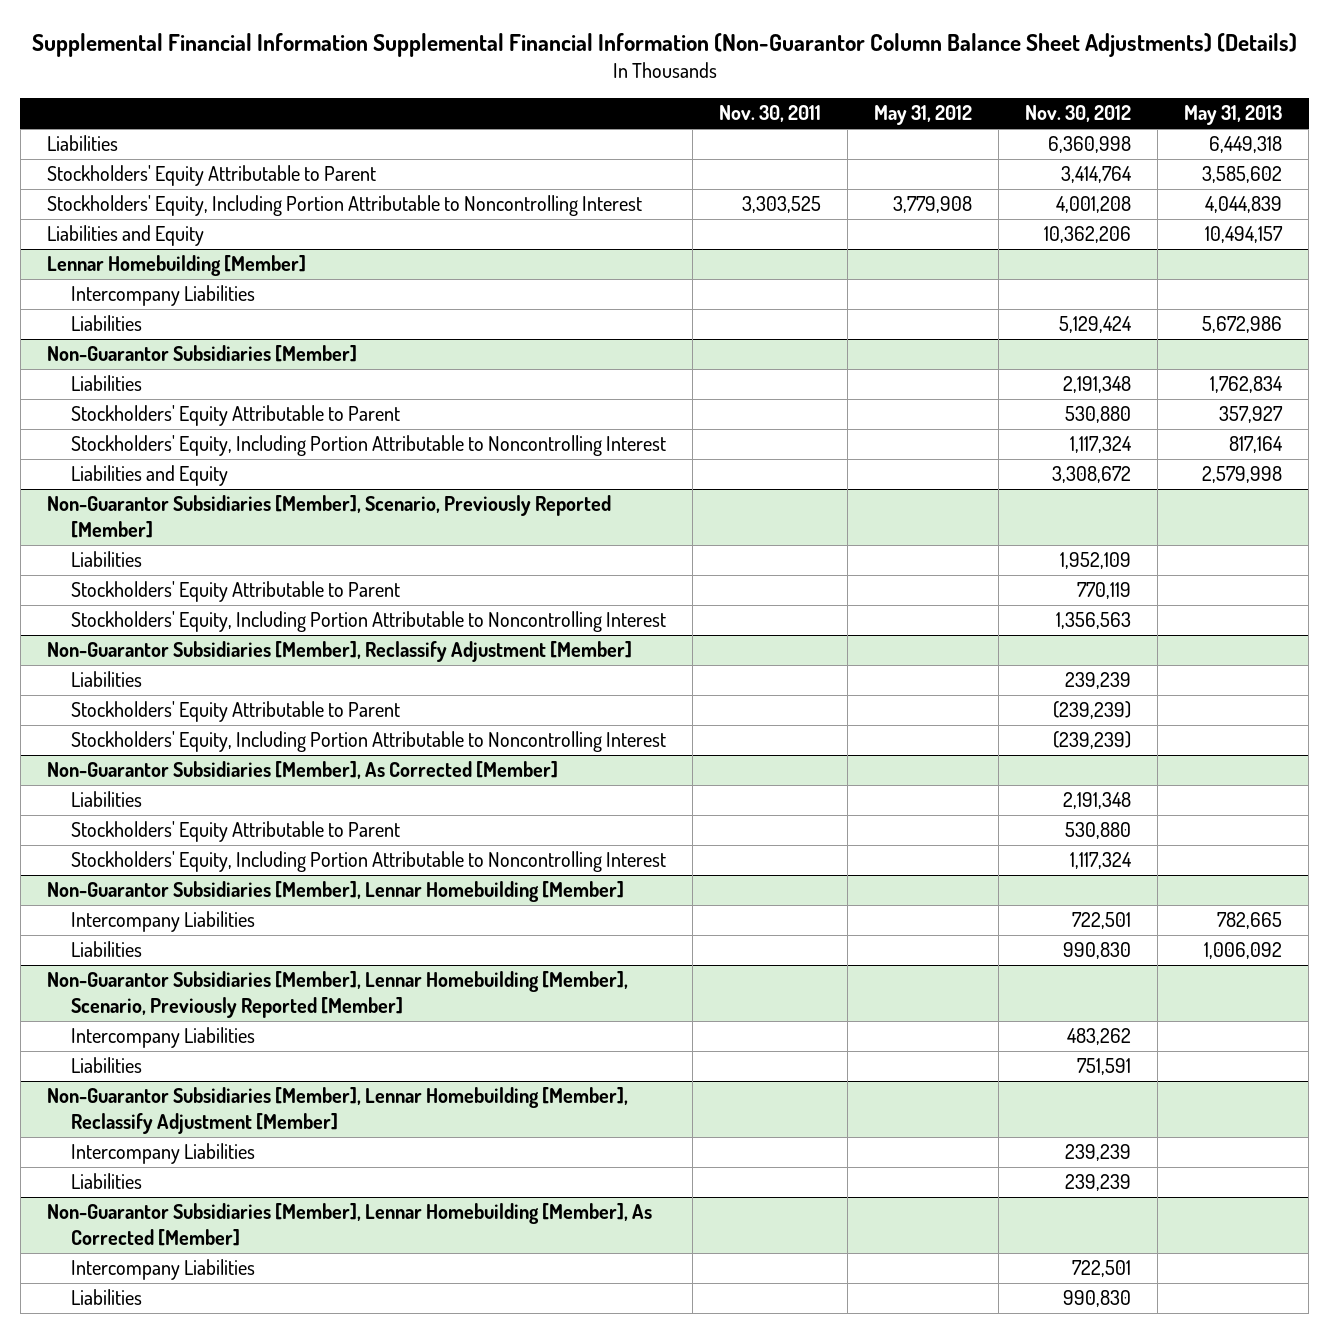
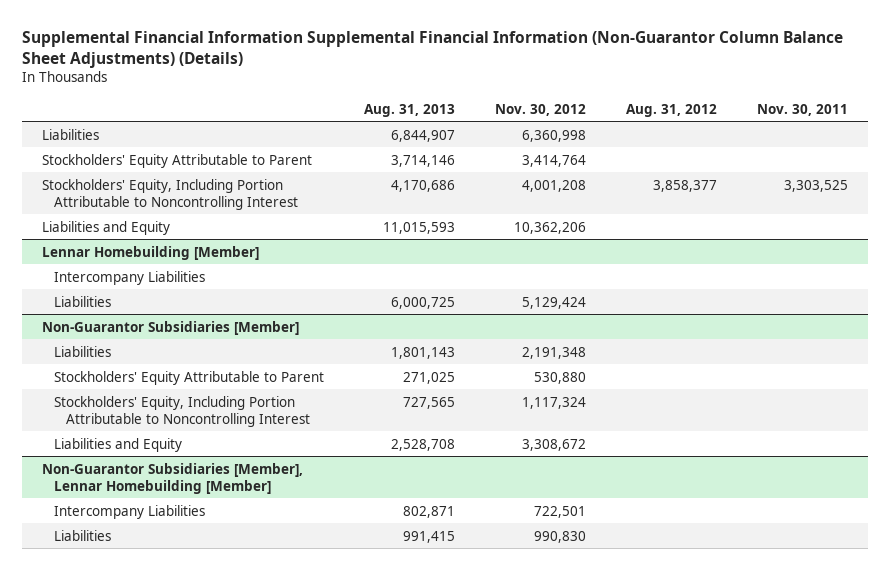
- | Nov. 30, 2011 | May 31, 2012 | Nov. 30, 2012 | May 31, 2013
+ | Aug. 31, 2013 | Nov. 30, 2012 | Aug. 31, 2012 | Nov. 30, 2011
- Non-Guarantor Subsidiaries [Member], Scenario, Previously Reported [Member]
- Liabilities | | | 1,952,109 |
- Stockholders' Equity Attributable to Parent | | | 770,119 |
- Stockholders' Equity, Including Portion Attributable to Noncontrolling Interest | | | 1,356,563 |
- Non-Guarantor Subsidiaries [Member], Reclassify Adjustment [Member]
- Liabilities | | | 239,239 |
- Stockholders' Equity Attributable to Parent | | | (239,239) |
- Stockholders' Equity, Including Portion Attributable to Noncontrolling Interest | | | (239,239) |
- Non-Guarantor Subsidiaries [Member], As Corrected [Member]
- Liabilities | | | 2,191,348 |
- Stockholders' Equity Attributable to Parent | | | 530,880 |
- Stockholders' Equity, Including Portion Attributable to Noncontrolling Interest | | | 1,117,324 |
- Non-Guarantor Subsidiaries [Member], Lennar Homebuilding [Member], Scenario, Previously Reported [Member]
- Intercompany Liabilities | | | 483,262 |
- Liabilities | | | 751,591 |
- Non-Guarantor Subsidiaries [Member], Lennar Homebuilding [Member], Reclassify Adjustment [Member]
- Intercompany Liabilities | | | 239,239 |
- Liabilities | | | 239,239 |
- Non-Guarantor Subsidiaries [Member], Lennar Homebuilding [Member], As Corrected [Member]
- Intercompany Liabilities | | | 722,501 |
- Liabilities | | | 990,830 |

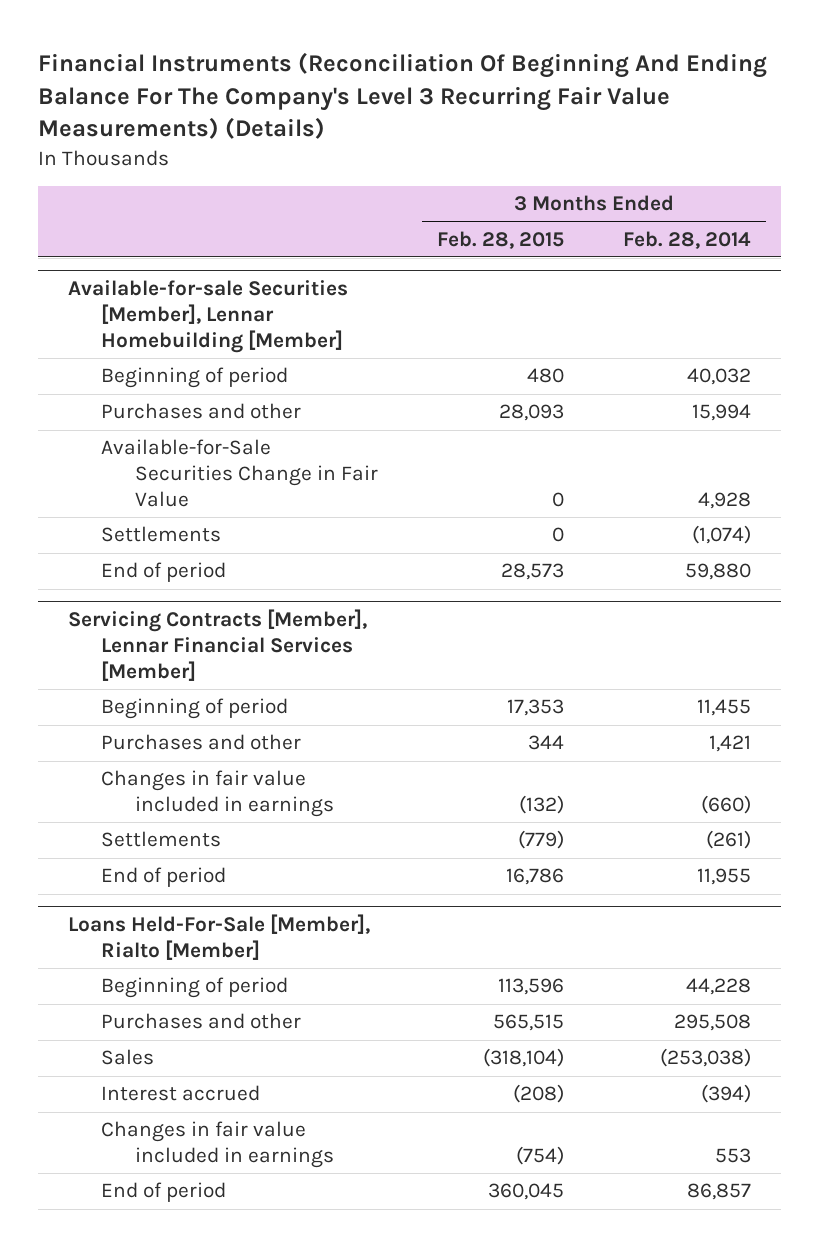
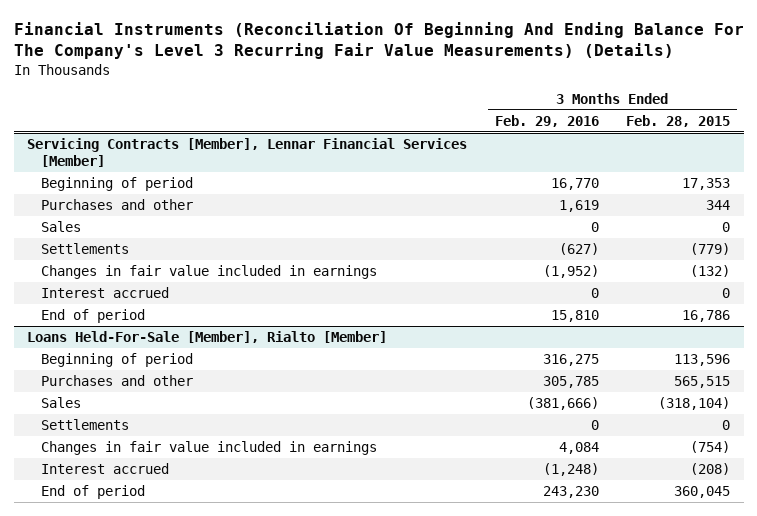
- | 3 Months Ended Feb. 28, 2015 | 3 Months Ended Feb. 28, 2014
+ | 3 Months Ended Feb. 29, 2016 | 3 Months Ended Feb. 28, 2015
- Available-for-sale Securities [Member], Lennar Homebuilding [Member]
- Beginning of period | 480 | 40,032
- Purchases and other | 28,093 | 15,994
- Available-for-Sale Securities Change in Fair Value | 0 | 4,928
- Settlements | 0 | (1,074)
- End of period | 28,573 | 59,880
@ Servicing Contracts [Member], Lennar Financial Services [Member]
+ Sales | 0 | 0
moved down: Changes in fair value included in earnings | (1,952) | (132)
+ Interest accrued | 0 | 0
@ Loans Held-For-Sale [Member], Rialto [Member]
+ Settlements | 0 | 0
moved down: Interest accrued | (1,248) | (208)

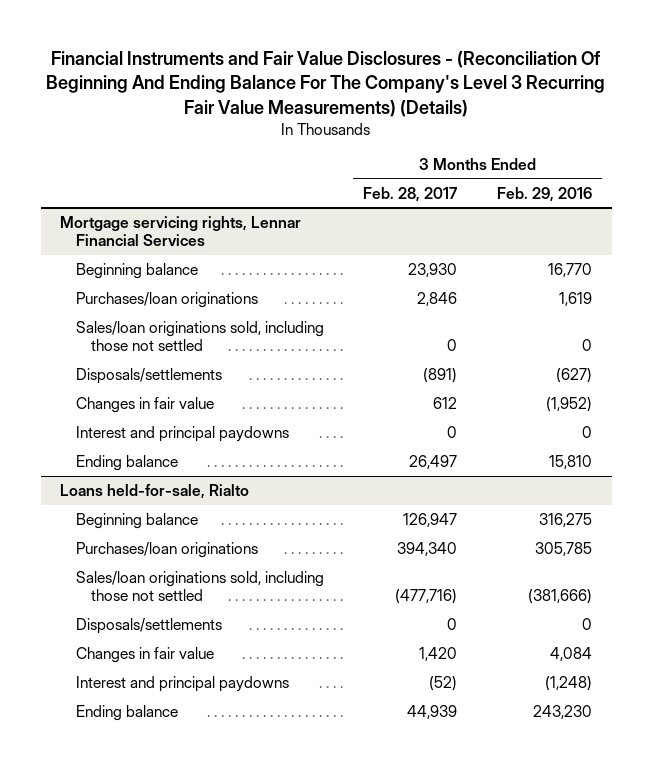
- Financial Instruments (Reconciliation Of Beginning And Ending Balance For The Company's Level 3 Recurring Fair Value Measurements) (Details)
+ Financial Instruments and Fair Value Disclosures - (Reconciliation Of Beginning And Ending Balance For The Company's Level 3 Recurring Fair Value Measurements) (Details)
- | 3 Months Ended Feb. 29, 2016 | 3 Months Ended Feb. 28, 2015
+ | 3 Months Ended Feb. 28, 2017 | 3 Months Ended Feb. 29, 2016
- Servicing Contracts [Member], Lennar Financial Services [Member]
- Beginning of period | 16,770 | 17,353
- Purchases and other | 1,619 | 344
- Sales | 0 | 0
- Settlements | (627) | (779)
- Changes in fair value included in earnings | (1,952) | (132)
- Interest accrued | 0 | 0
- End of period | 15,810 | 16,786
- Loans Held-For-Sale [Member], Rialto [Member]
- Beginning of period | 316,275 | 113,596
- Purchases and other | 305,785 | 565,515
- Sales | (381,666) | (318,104)
- Settlements | 0 | 0
- Changes in fair value included in earnings | 4,084 | (754)
- Interest accrued | (1,248) | (208)
- End of period | 243,230 | 360,045
+ Mortgage servicing rights, Lennar Financial Services
+ Beginning balance | 23,930 | 16,770
+ Purchases/loan originations | 2,846 | 1,619
+ Sales/loan originations sold, including those not settled | 0 | 0
+ Disposals/settlements | (891) | (627)
+ Changes in fair value | 612 | (1,952)
+ Interest and principal paydowns | 0 | 0
+ Ending balance | 26,497 | 15,810
+ Loans held-for-sale, Rialto
+ Beginning balance | 126,947 | 316,275
+ Purchases/loan originations | 394,340 | 305,785
+ Sales/loan originations sold, including those not settled | (477,716) | (381,666)
+ Disposals/settlements | 0 | 0
+ Changes in fair value | 1,420 | 4,084
+ Interest and principal paydowns | (52) | (1,248)
+ Ending balance | 44,939 | 243,230

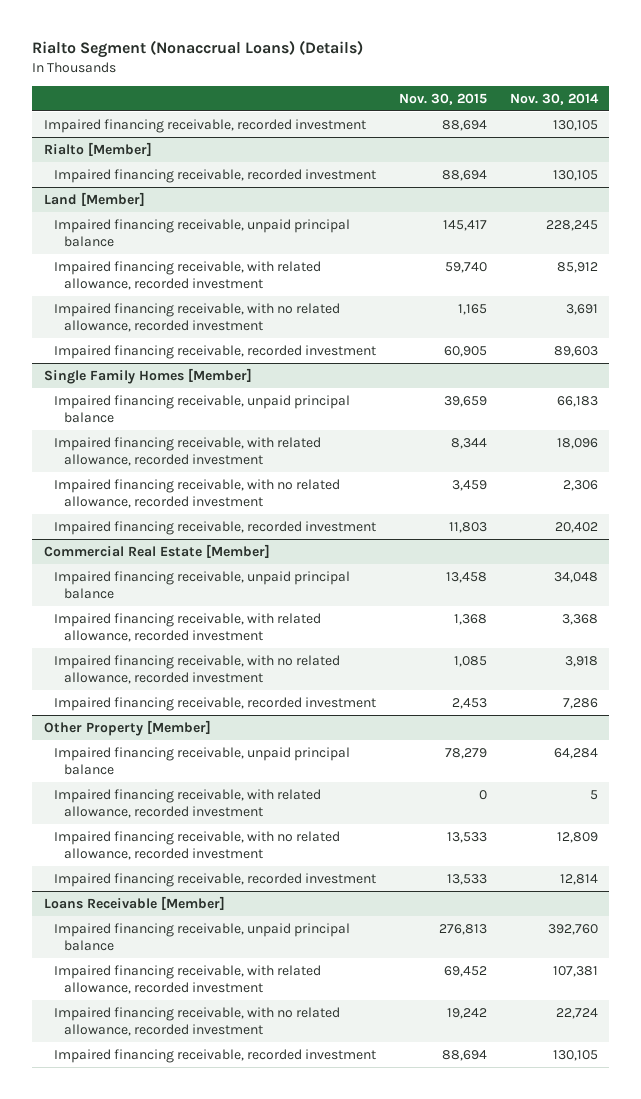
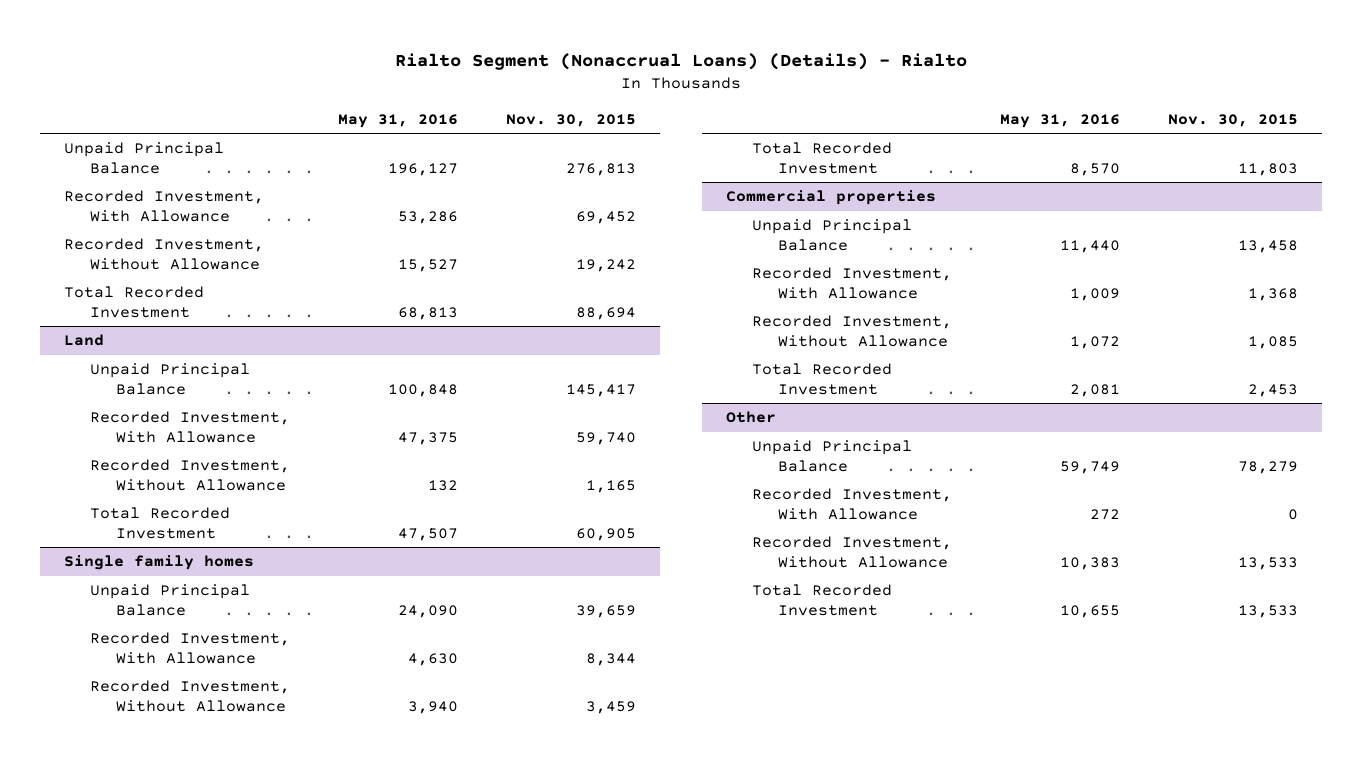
- Rialto Segment (Nonaccrual Loans) (Details)
+ Rialto Segment (Nonaccrual Loans) (Details) - Rialto
- | Nov. 30, 2015 | Nov. 30, 2014
+ | May 31, 2016 | Nov. 30, 2015
- Impaired financing receivable, recorded investment | 88,694 | 130,105
- Rialto [Member]
- Impaired financing receivable, recorded investment | 88,694 | 130,105
- Land [Member]
- Impaired financing receivable, unpaid principal balance | 145,417 | 228,245
- Impaired financing receivable, with related allowance, recorded investment | 59,740 | 85,912
- Impaired financing receivable, with no related allowance, recorded investment | 1,165 | 3,691
- Impaired financing receivable, recorded investment | 60,905 | 89,603
- Single Family Homes [Member]
- Impaired financing receivable, unpaid principal balance | 39,659 | 66,183
- Impaired financing receivable, with related allowance, recorded investment | 8,344 | 18,096
- Impaired financing receivable, with no related allowance, recorded investment | 3,459 | 2,306
- Impaired financing receivable, recorded investment | 11,803 | 20,402
- Commercial Real Estate [Member]
- Impaired financing receivable, unpaid principal balance | 13,458 | 34,048
- Impaired financing receivable, with related allowance, recorded investment | 1,368 | 3,368
- Impaired financing receivable, with no related allowance, recorded investment | 1,085 | 3,918
- Impaired financing receivable, recorded investment | 2,453 | 7,286
- Other Property [Member]
- Impaired financing receivable, unpaid principal balance | 78,279 | 64,284
- Impaired financing receivable, with related allowance, recorded investment | 0 | 5
- Impaired financing receivable, with no related allowance, recorded investment | 13,533 | 12,809
- Impaired financing receivable, recorded investment | 13,533 | 12,814
- Loans Receivable [Member]
- Impaired financing receivable, unpaid principal balance | 276,813 | 392,760
- Impaired financing receivable, with related allowance, recorded investment | 69,452 | 107,381
- Impaired financing receivable, with no related allowance, recorded investment | 19,242 | 22,724
- Impaired financing receivable, recorded investment | 88,694 | 130,105
+ Unpaid Principal Balance | 196,127 | 276,813
+ Recorded Investment, With Allowance | 53,286 | 69,452
+ Recorded Investment, Without Allowance | 15,527 | 19,242
+ Total Recorded Investment | 68,813 | 88,694
+ Land
+ Unpaid Principal Balance | 100,848 | 145,417
+ Recorded Investment, With Allowance | 47,375 | 59,740
+ Recorded Investment, Without Allowance | 132 | 1,165
+ Total Recorded Investment | 47,507 | 60,905
+ Single family homes
+ Unpaid Principal Balance | 24,090 | 39,659
+ Recorded Investment, With Allowance | 4,630 | 8,344
+ Recorded Investment, Without Allowance | 3,940 | 3,459
+ Total Recorded Investment | 8,570 | 11,803
+ Commercial properties
+ Unpaid Principal Balance | 11,440 | 13,458
+ Recorded Investment, With Allowance | 1,009 | 1,368
+ Recorded Investment, Without Allowance | 1,072 | 1,085
+ Total Recorded Investment | 2,081 | 2,453
+ Other
+ Unpaid Principal Balance | 59,749 | 78,279
+ Recorded Investment, With Allowance | 272 | 0
+ Recorded Investment, Without Allowance | 10,383 | 13,533
+ Total Recorded Investment | 10,655 | 13,533

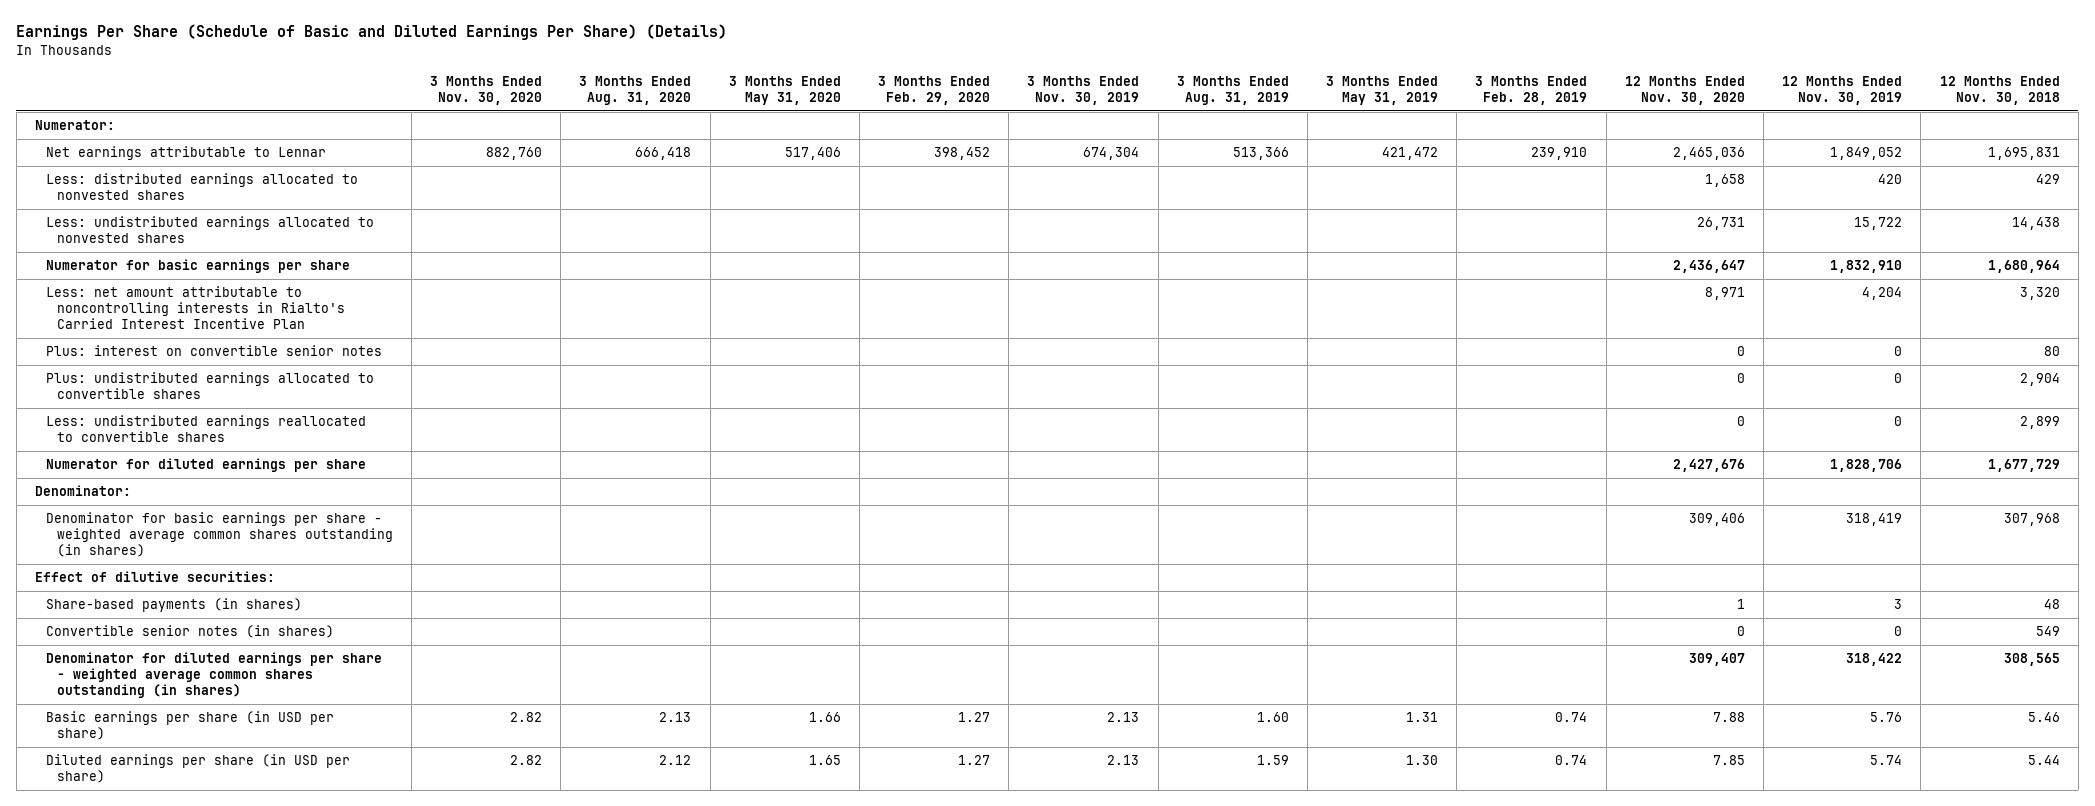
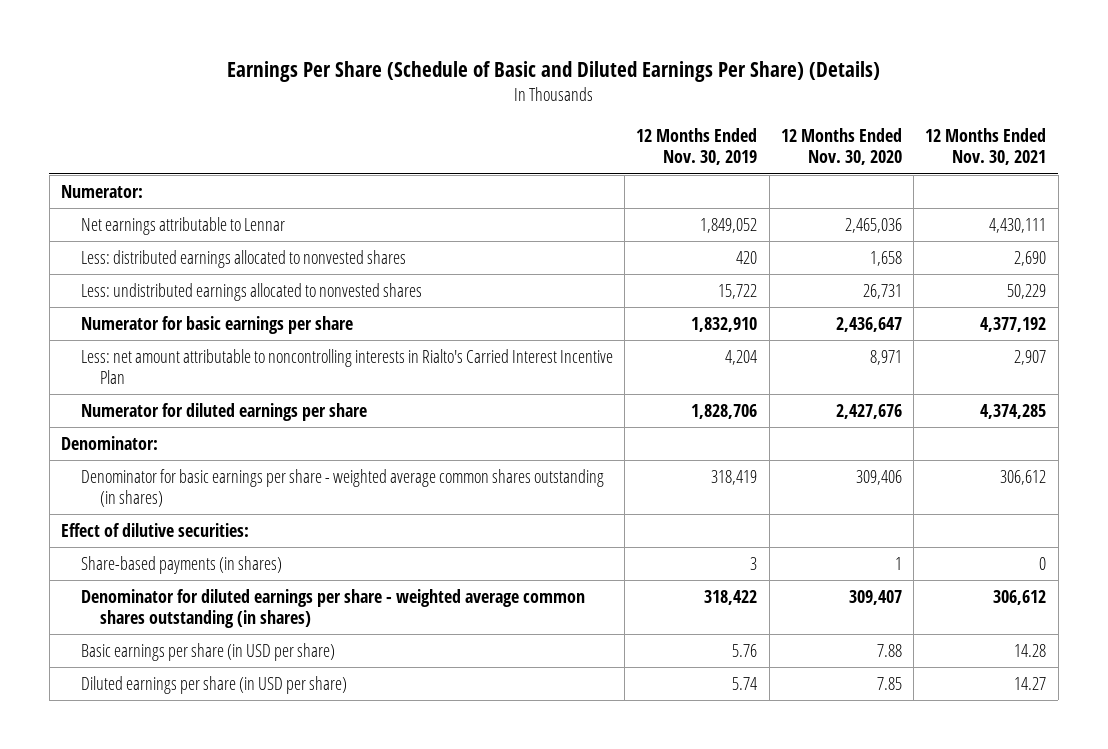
- | 3 Months Ended Nov. 30, 2020 | 3 Months Ended Aug. 31, 2020 | 3 Months Ended May 31, 2020 | 3 Months Ended Feb. 29, 2020 | 3 Months Ended Nov. 30, 2019 | 3 Months Ended Aug. 31, 2019 | 3 Months Ended May 31, 2019 | 3 Months Ended Feb. 28, 2019 | 12 Months Ended Nov. 30, 2020 | 12 Months Ended Nov. 30, 2019 | 12 Months Ended Nov. 30, 2018
+ | 12 Months Ended Nov. 30, 2019 | 12 Months Ended Nov. 30, 2020 | 12 Months Ended Nov. 30, 2021
- Plus: interest on convertible senior notes | | | | | | | | | 0 | 0 | 80
- Plus: undistributed earnings allocated to convertible shares | | | | | | | | | 0 | 0 | 2,904
- Less: undistributed earnings reallocated to convertible shares | | | | | | | | | 0 | 0 | 2,899
- Convertible senior notes (in shares) | | | | | | | | | 0 | 0 | 549

